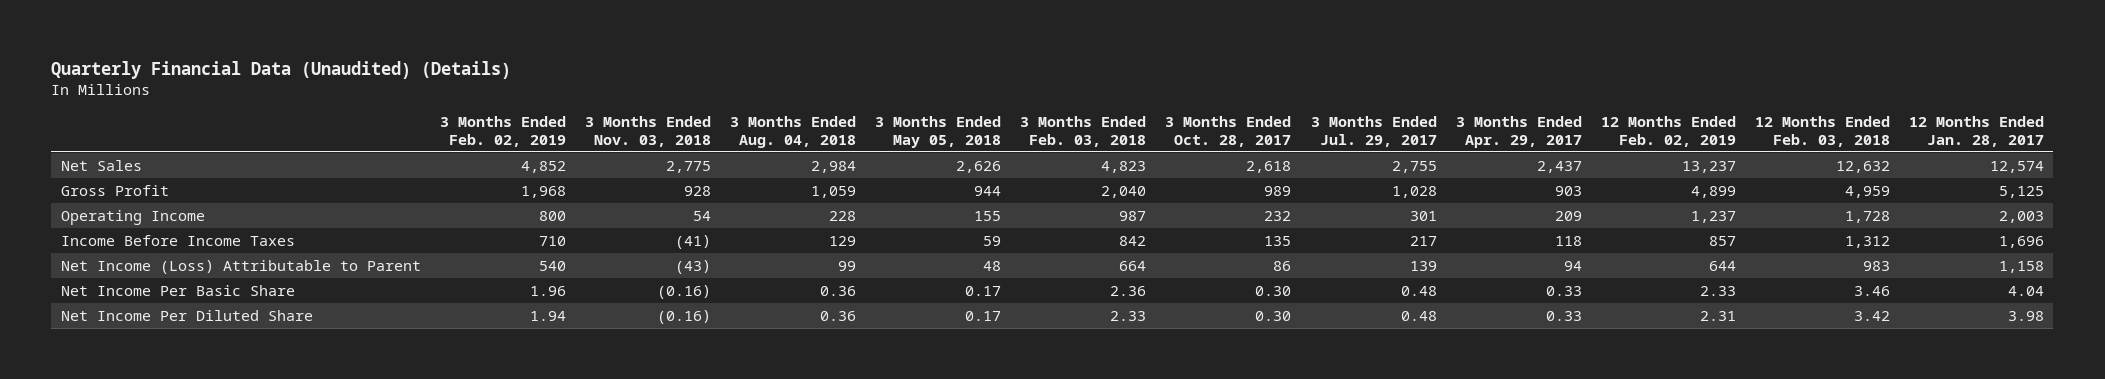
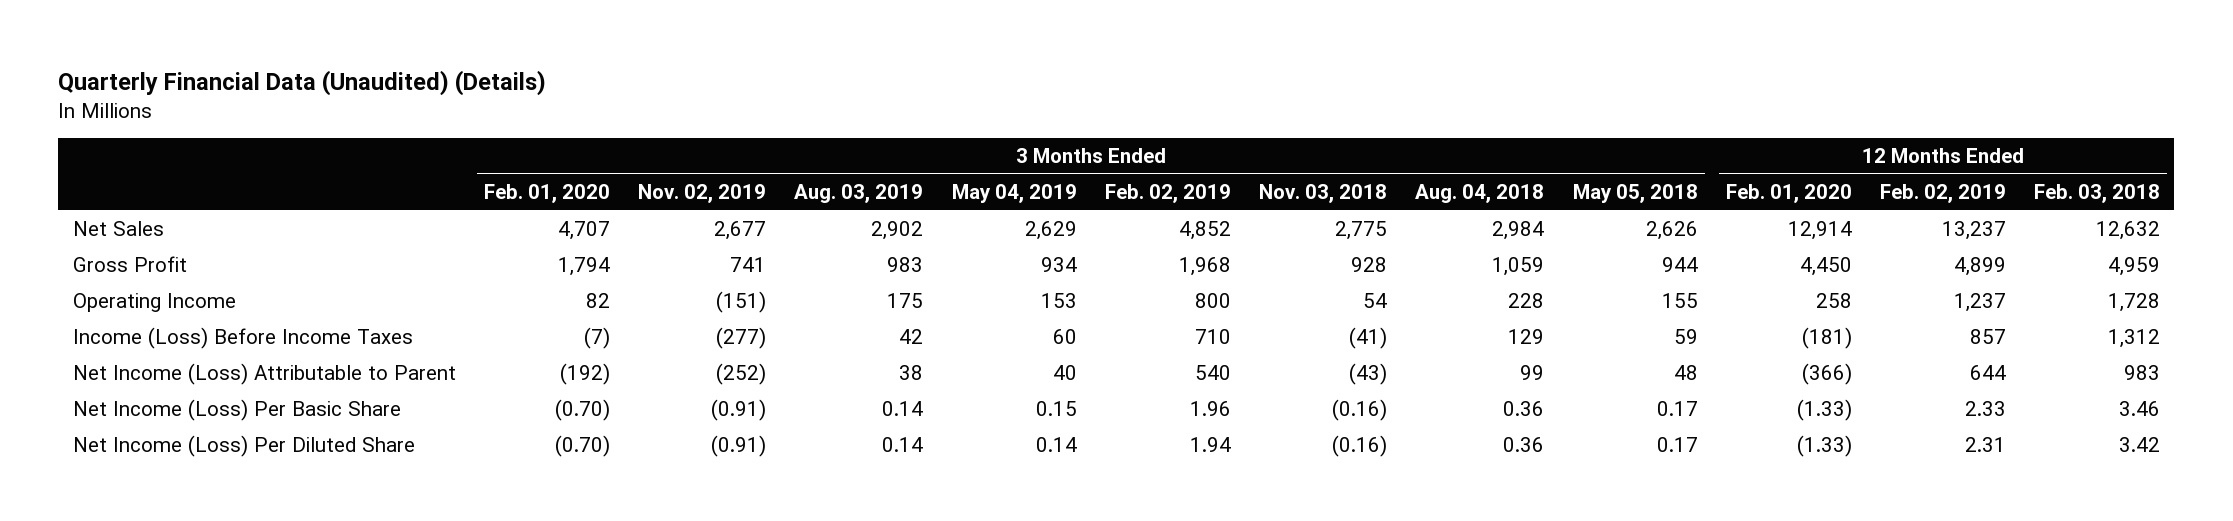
- | 3 Months Ended Feb. 02, 2019 | 3 Months Ended Nov. 03, 2018 | 3 Months Ended Aug. 04, 2018 | 3 Months Ended May 05, 2018 | 3 Months Ended Feb. 03, 2018 | 3 Months Ended Oct. 28, 2017 | 3 Months Ended Jul. 29, 2017 | 3 Months Ended Apr. 29, 2017 | 12 Months Ended Feb. 02, 2019 | 12 Months Ended Feb. 03, 2018 | 12 Months Ended Jan. 28, 2017
+ | 3 Months Ended Feb. 01, 2020 | 3 Months Ended Nov. 02, 2019 | 3 Months Ended Aug. 03, 2019 | 3 Months Ended May 04, 2019 | 3 Months Ended Feb. 02, 2019 | 3 Months Ended Nov. 03, 2018 | 3 Months Ended Aug. 04, 2018 | 3 Months Ended May 05, 2018 | 12 Months Ended Feb. 01, 2020 | 12 Months Ended Feb. 02, 2019 | 12 Months Ended Feb. 03, 2018
- Income Before Income Taxes | 710 | (41) | 129 | 59 | 842 | 135 | 217 | 118 | 857 | 1,312 | 1,696
+ Income (Loss) Before Income Taxes | (7) | (277) | 42 | 60 | 710 | (41) | 129 | 59 | (181) | 857 | 1,312
- Net Income Per Basic Share | 1.96 | (0.16) | 0.36 | 0.17 | 2.36 | 0.30 | 0.48 | 0.33 | 2.33 | 3.46 | 4.04
- Net Income Per Diluted Share | 1.94 | (0.16) | 0.36 | 0.17 | 2.33 | 0.30 | 0.48 | 0.33 | 2.31 | 3.42 | 3.98
+ Net Income (Loss) Per Basic Share | (0.70) | (0.91) | 0.14 | 0.15 | 1.96 | (0.16) | 0.36 | 0.17 | (1.33) | 2.33 | 3.46
+ Net Income (Loss) Per Diluted Share | (0.70) | (0.91) | 0.14 | 0.14 | 1.94 | (0.16) | 0.36 | 0.17 | (1.33) | 2.31 | 3.42

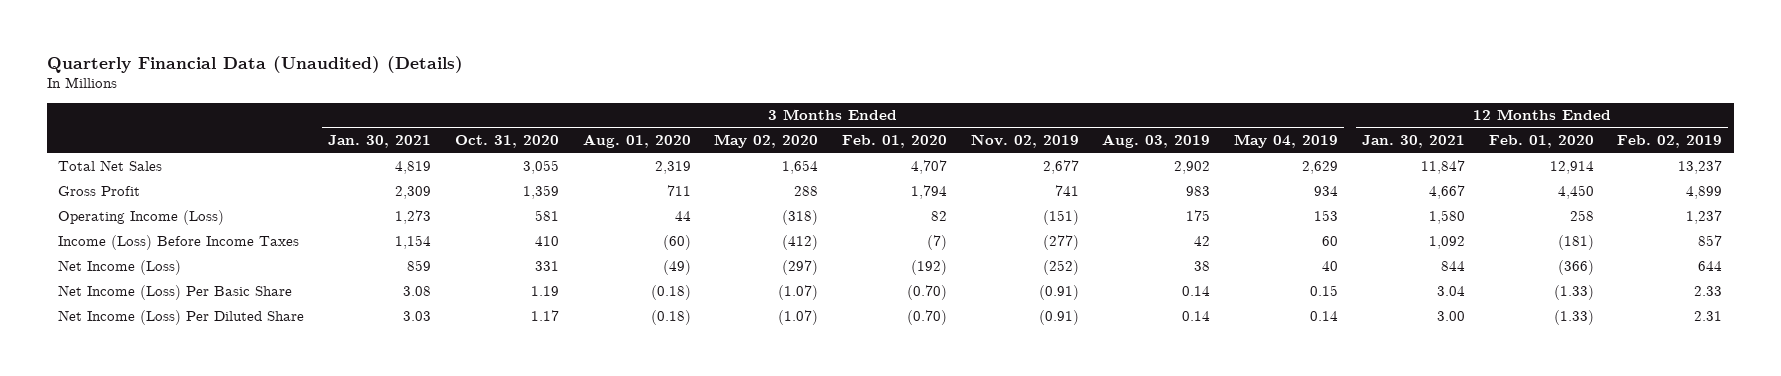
- | 3 Months Ended Feb. 01, 2020 | 3 Months Ended Nov. 02, 2019 | 3 Months Ended Aug. 03, 2019 | 3 Months Ended May 04, 2019 | 3 Months Ended Feb. 02, 2019 | 3 Months Ended Nov. 03, 2018 | 3 Months Ended Aug. 04, 2018 | 3 Months Ended May 05, 2018 | 12 Months Ended Feb. 01, 2020 | 12 Months Ended Feb. 02, 2019 | 12 Months Ended Feb. 03, 2018
+ | 3 Months Ended Jan. 30, 2021 | 3 Months Ended Oct. 31, 2020 | 3 Months Ended Aug. 01, 2020 | 3 Months Ended May 02, 2020 | 3 Months Ended Feb. 01, 2020 | 3 Months Ended Nov. 02, 2019 | 3 Months Ended Aug. 03, 2019 | 3 Months Ended May 04, 2019 | 12 Months Ended Jan. 30, 2021 | 12 Months Ended Feb. 01, 2020 | 12 Months Ended Feb. 02, 2019
- Net Sales | 4,707 | 2,677 | 2,902 | 2,629 | 4,852 | 2,775 | 2,984 | 2,626 | 12,914 | 13,237 | 12,632
+ Total Net Sales | 4,819 | 3,055 | 2,319 | 1,654 | 4,707 | 2,677 | 2,902 | 2,629 | 11,847 | 12,914 | 13,237
- Operating Income | 82 | (151) | 175 | 153 | 800 | 54 | 228 | 155 | 258 | 1,237 | 1,728
+ Operating Income (Loss) | 1,273 | 581 | 44 | (318) | 82 | (151) | 175 | 153 | 1,580 | 258 | 1,237
- Net Income (Loss) Attributable to Parent | (192) | (252) | 38 | 40 | 540 | (43) | 99 | 48 | (366) | 644 | 983
+ Net Income (Loss) | 859 | 331 | (49) | (297) | (192) | (252) | 38 | 40 | 844 | (366) | 644

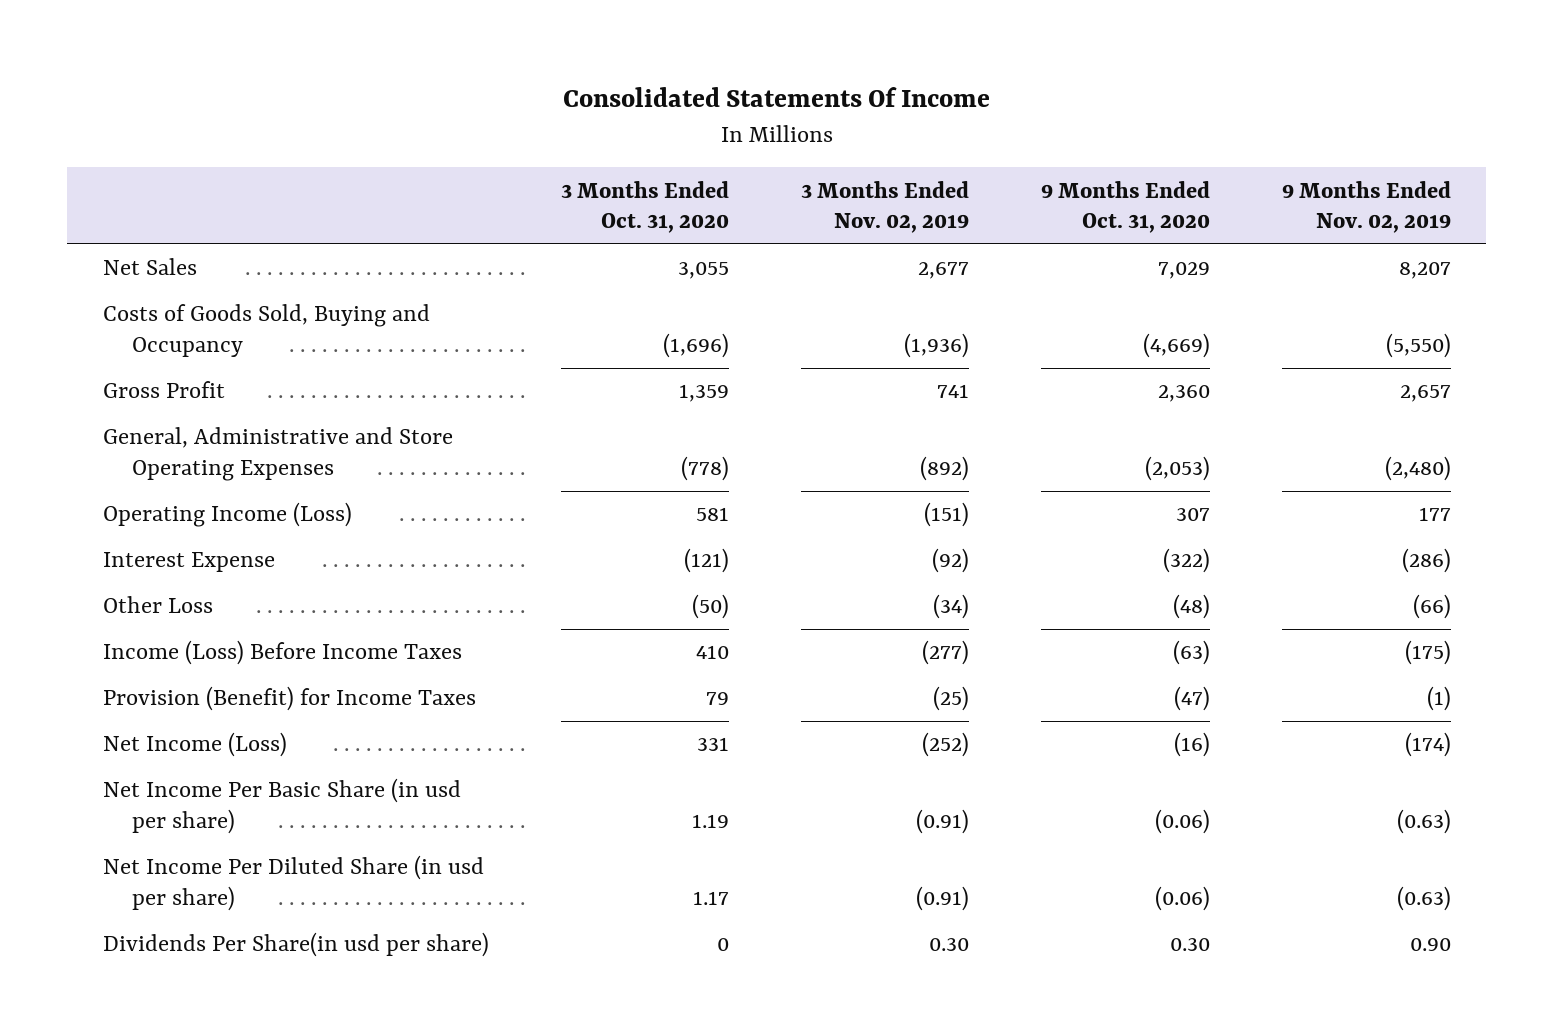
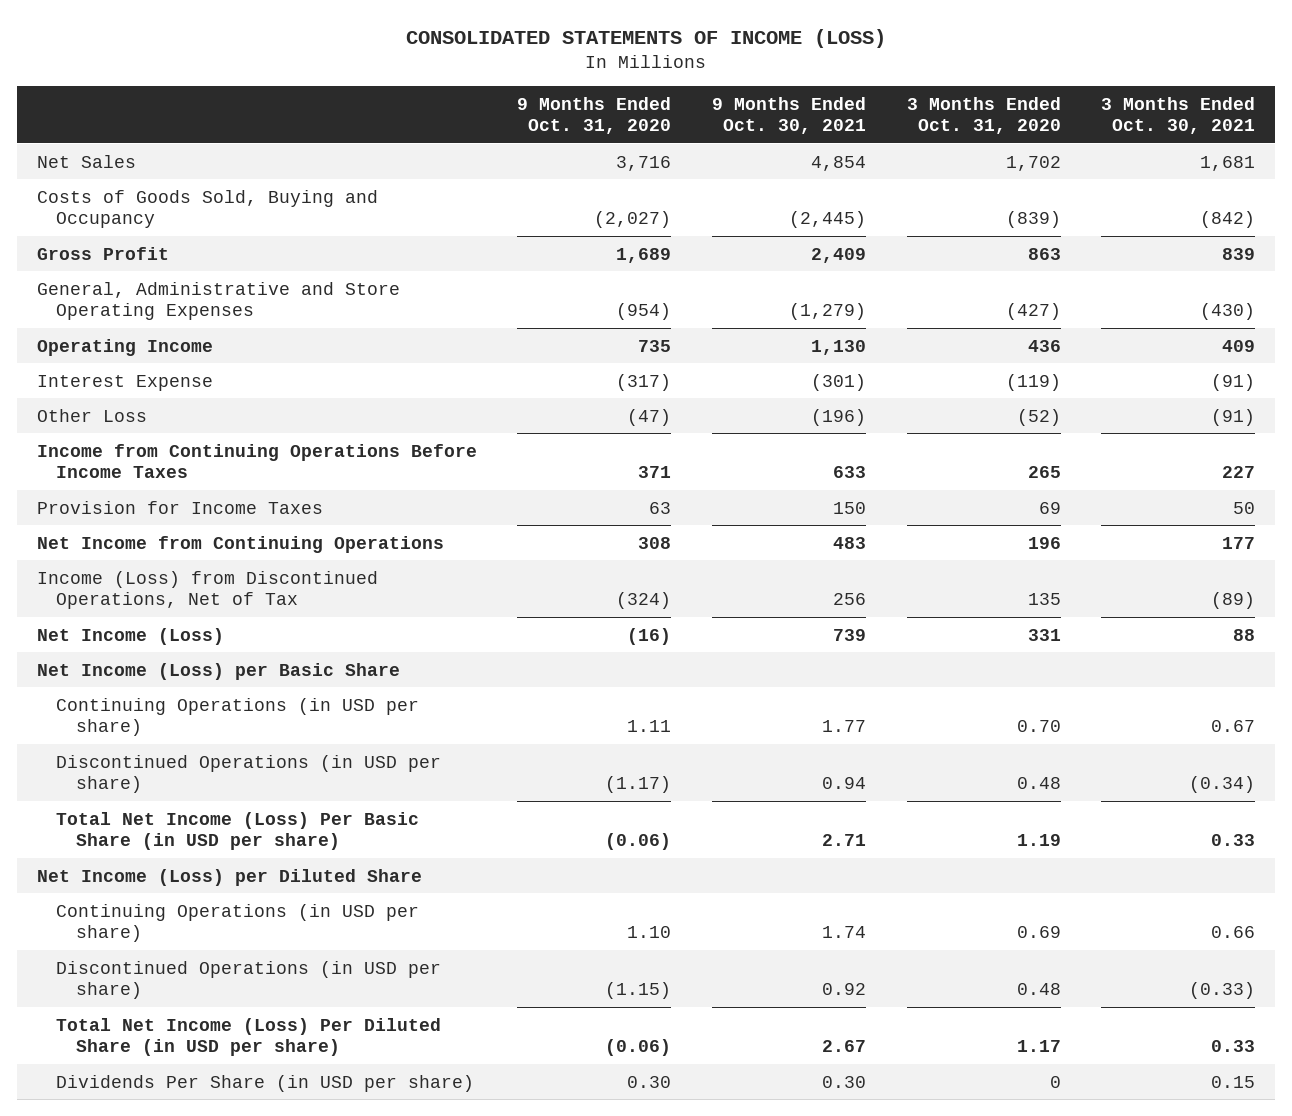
- Consolidated Statements Of Income
+ CONSOLIDATED STATEMENTS OF INCOME (LOSS)
- | 3 Months Ended Oct. 31, 2020 | 3 Months Ended Nov. 02, 2019 | 9 Months Ended Oct. 31, 2020 | 9 Months Ended Nov. 02, 2019
+ | 9 Months Ended Oct. 31, 2020 | 9 Months Ended Oct. 30, 2021 | 3 Months Ended Oct. 31, 2020 | 3 Months Ended Oct. 30, 2021
- Net Sales | 3,055 | 2,677 | 7,029 | 8,207
- Costs of Goods Sold, Buying and Occupancy | (1,696) | (1,936) | (4,669) | (5,550)
- Gross Profit | 1,359 | 741 | 2,360 | 2,657
- General, Administrative and Store Operating Expenses | (778) | (892) | (2,053) | (2,480)
- Operating Income (Loss) | 581 | (151) | 307 | 177
- Interest Expense | (121) | (92) | (322) | (286)
- Other Loss | (50) | (34) | (48) | (66)
- Income (Loss) Before Income Taxes | 410 | (277) | (63) | (175)
- Provision (Benefit) for Income Taxes | 79 | (25) | (47) | (1)
+ Net Sales | 3,716 | 4,854 | 1,702 | 1,681
+ Costs of Goods Sold, Buying and Occupancy | (2,027) | (2,445) | (839) | (842)
+ Gross Profit | 1,689 | 2,409 | 863 | 839
+ General, Administrative and Store Operating Expenses | (954) | (1,279) | (427) | (430)
+ Operating Income | 735 | 1,130 | 436 | 409
+ Interest Expense | (317) | (301) | (119) | (91)
+ Other Loss | (47) | (196) | (52) | (91)
+ Income from Continuing Operations Before Income Taxes | 371 | 633 | 265 | 227
+ Provision for Income Taxes | 63 | 150 | 69 | 50
+ Net Income from Continuing Operations | 308 | 483 | 196 | 177
+ Income (Loss) from Discontinued Operations, Net of Tax | (324) | 256 | 135 | (89)
- Net Income Per Basic Share (in usd per share) | 1.19 | (0.91) | (0.06) | (0.63)
- Net Income Per Diluted Share (in usd per share) | 1.17 | (0.91) | (0.06) | (0.63)
- Dividends Per Share(in usd per share) | 0 | 0.30 | 0.30 | 0.90
+ Net Income (Loss) per Basic Share
+ Continuing Operations (in USD per share) | 1.11 | 1.77 | 0.70 | 0.67
+ Discontinued Operations (in USD per share) | (1.17) | 0.94 | 0.48 | (0.34)
+ Total Net Income (Loss) Per Basic Share (in USD per share) | (0.06) | 2.71 | 1.19 | 0.33
+ Net Income (Loss) per Diluted Share
+ Continuing Operations (in USD per share) | 1.10 | 1.74 | 0.69 | 0.66
+ Discontinued Operations (in USD per share) | (1.15) | 0.92 | 0.48 | (0.33)
+ Total Net Income (Loss) Per Diluted Share (in USD per share) | (0.06) | 2.67 | 1.17 | 0.33
+ Dividends Per Share (in USD per share) | 0.30 | 0.30 | 0 | 0.15

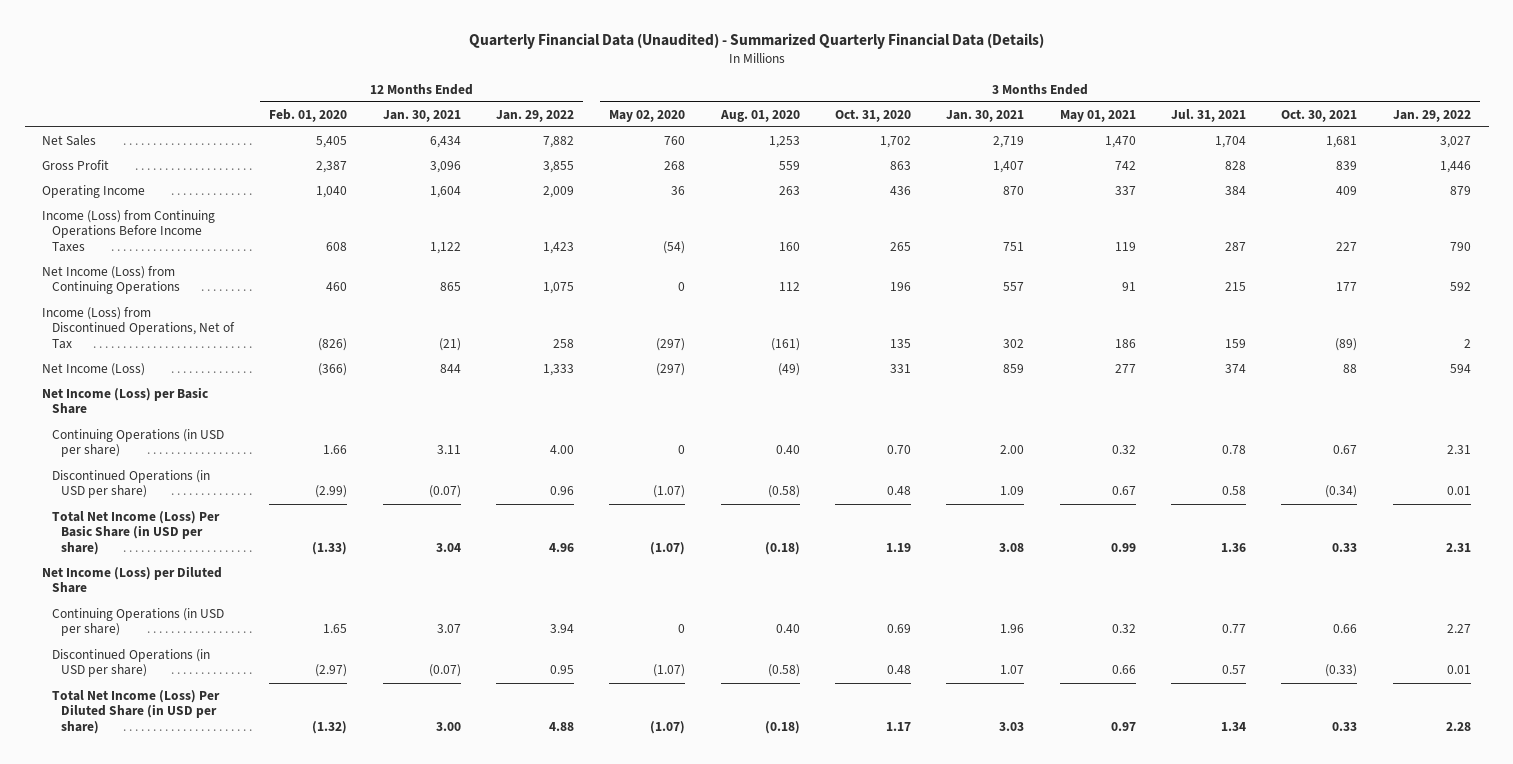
- CONSOLIDATED STATEMENTS OF INCOME (LOSS)
+ Quarterly Financial Data (Unaudited) - Summarized Quarterly Financial Data (Details)
- | 9 Months Ended Oct. 31, 2020 | 9 Months Ended Oct. 30, 2021 | 3 Months Ended Oct. 31, 2020 | 3 Months Ended Oct. 30, 2021
+ | 12 Months Ended Feb. 01, 2020 | 12 Months Ended Jan. 30, 2021 | 12 Months Ended Jan. 29, 2022 | 3 Months Ended May 02, 2020 | 3 Months Ended Aug. 01, 2020 | 3 Months Ended Oct. 31, 2020 | 3 Months Ended Jan. 30, 2021 | 3 Months Ended May 01, 2021 | 3 Months Ended Jul. 31, 2021 | 3 Months Ended Oct. 30, 2021 | 3 Months Ended Jan. 29, 2022
- Costs of Goods Sold, Buying and Occupancy | (2,027) | (2,445) | (839) | (842)
- General, Administrative and Store Operating Expenses | (954) | (1,279) | (427) | (430)
- Interest Expense | (317) | (301) | (119) | (91)
- Other Loss | (47) | (196) | (52) | (91)
- Income from Continuing Operations Before Income Taxes | 371 | 633 | 265 | 227
- Provision for Income Taxes | 63 | 150 | 69 | 50
- Net Income from Continuing Operations | 308 | 483 | 196 | 177
+ Income (Loss) from Continuing Operations Before Income Taxes | 608 | 1,122 | 1,423 | (54) | 160 | 265 | 751 | 119 | 287 | 227 | 790
+ Net Income (Loss) from Continuing Operations | 460 | 865 | 1,075 | 0 | 112 | 196 | 557 | 91 | 215 | 177 | 592
- Dividends Per Share (in USD per share) | 0.30 | 0.30 | 0 | 0.15

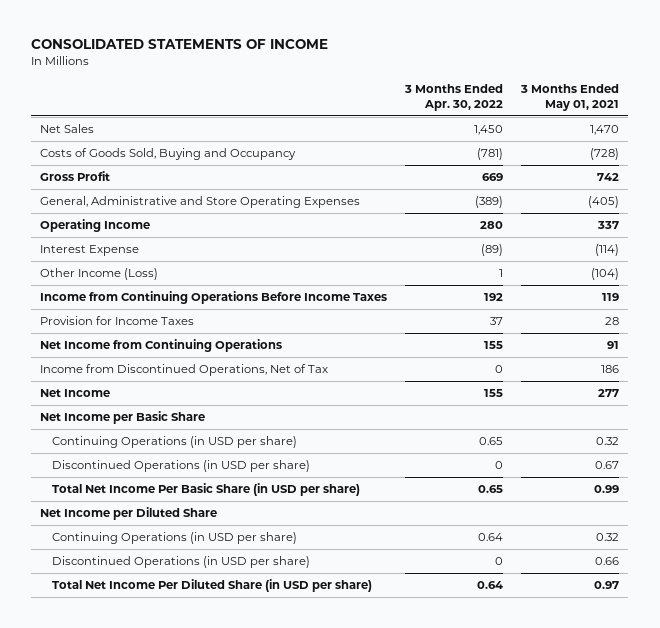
- Quarterly Financial Data (Unaudited) - Summarized Quarterly Financial Data (Details)
+ CONSOLIDATED STATEMENTS OF INCOME
- | 12 Months Ended Feb. 01, 2020 | 12 Months Ended Jan. 30, 2021 | 12 Months Ended Jan. 29, 2022 | 3 Months Ended May 02, 2020 | 3 Months Ended Aug. 01, 2020 | 3 Months Ended Oct. 31, 2020 | 3 Months Ended Jan. 30, 2021 | 3 Months Ended May 01, 2021 | 3 Months Ended Jul. 31, 2021 | 3 Months Ended Oct. 30, 2021 | 3 Months Ended Jan. 29, 2022
+ | 3 Months Ended Apr. 30, 2022 | 3 Months Ended May 01, 2021
+ Costs of Goods Sold, Buying and Occupancy | (781) | (728)
+ General, Administrative and Store Operating Expenses | (389) | (405)
- Income (Loss) from Continuing Operations Before Income Taxes | 608 | 1,122 | 1,423 | (54) | 160 | 265 | 751 | 119 | 287 | 227 | 790
- Net Income (Loss) from Continuing Operations | 460 | 865 | 1,075 | 0 | 112 | 196 | 557 | 91 | 215 | 177 | 592
- Income (Loss) from Discontinued Operations, Net of Tax | (826) | (21) | 258 | (297) | (161) | 135 | 302 | 186 | 159 | (89) | 2
- Net Income (Loss) | (366) | 844 | 1,333 | (297) | (49) | 331 | 859 | 277 | 374 | 88 | 594
- Net Income (Loss) per Basic Share
+ Interest Expense | (89) | (114)
+ Other Income (Loss) | 1 | (104)
+ Income from Continuing Operations Before Income Taxes | 192 | 119
+ Provision for Income Taxes | 37 | 28
+ Net Income from Continuing Operations | 155 | 91
+ Income from Discontinued Operations, Net of Tax | 0 | 186
+ Net Income | 155 | 277
+ Net Income per Basic Share
- Total Net Income (Loss) Per Basic Share (in USD per share) | (1.33) | 3.04 | 4.96 | (1.07) | (0.18) | 1.19 | 3.08 | 0.99 | 1.36 | 0.33 | 2.31
- Net Income (Loss) per Diluted Share
+ Total Net Income Per Basic Share (in USD per share) | 0.65 | 0.99
+ Net Income per Diluted Share
- Total Net Income (Loss) Per Diluted Share (in USD per share) | (1.32) | 3.00 | 4.88 | (1.07) | (0.18) | 1.17 | 3.03 | 0.97 | 1.34 | 0.33 | 2.28
+ Total Net Income Per Diluted Share (in USD per share) | 0.64 | 0.97

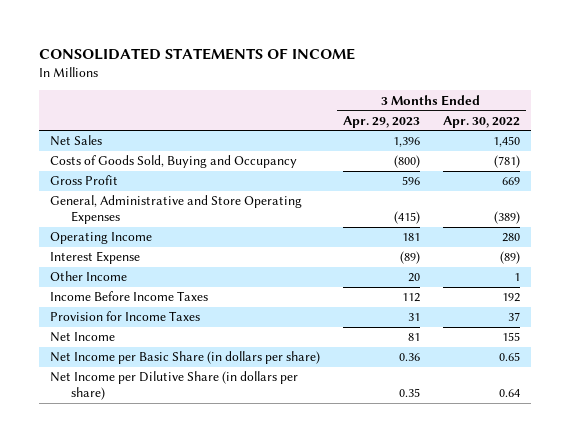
- | 3 Months Ended Apr. 30, 2022 | 3 Months Ended May 01, 2021
+ | 3 Months Ended Apr. 29, 2023 | 3 Months Ended Apr. 30, 2022
- Other Income (Loss) | 1 | (104)
- Income from Continuing Operations Before Income Taxes | 192 | 119
+ Other Income | 20 | 1
+ Income Before Income Taxes | 112 | 192
- Net Income from Continuing Operations | 155 | 91
- Income from Discontinued Operations, Net of Tax | 0 | 186
- Net Income per Basic Share
- Continuing Operations (in USD per share) | 0.65 | 0.32
- Discontinued Operations (in USD per share) | 0 | 0.67
- Total Net Income Per Basic Share (in USD per share) | 0.65 | 0.99
- Net Income per Diluted Share
- Continuing Operations (in USD per share) | 0.64 | 0.32
- Discontinued Operations (in USD per share) | 0 | 0.66
- Total Net Income Per Diluted Share (in USD per share) | 0.64 | 0.97
+ Net Income per Basic Share (in dollars per share) | 0.36 | 0.65
+ Net Income per Dilutive Share (in dollars per share) | 0.35 | 0.64

